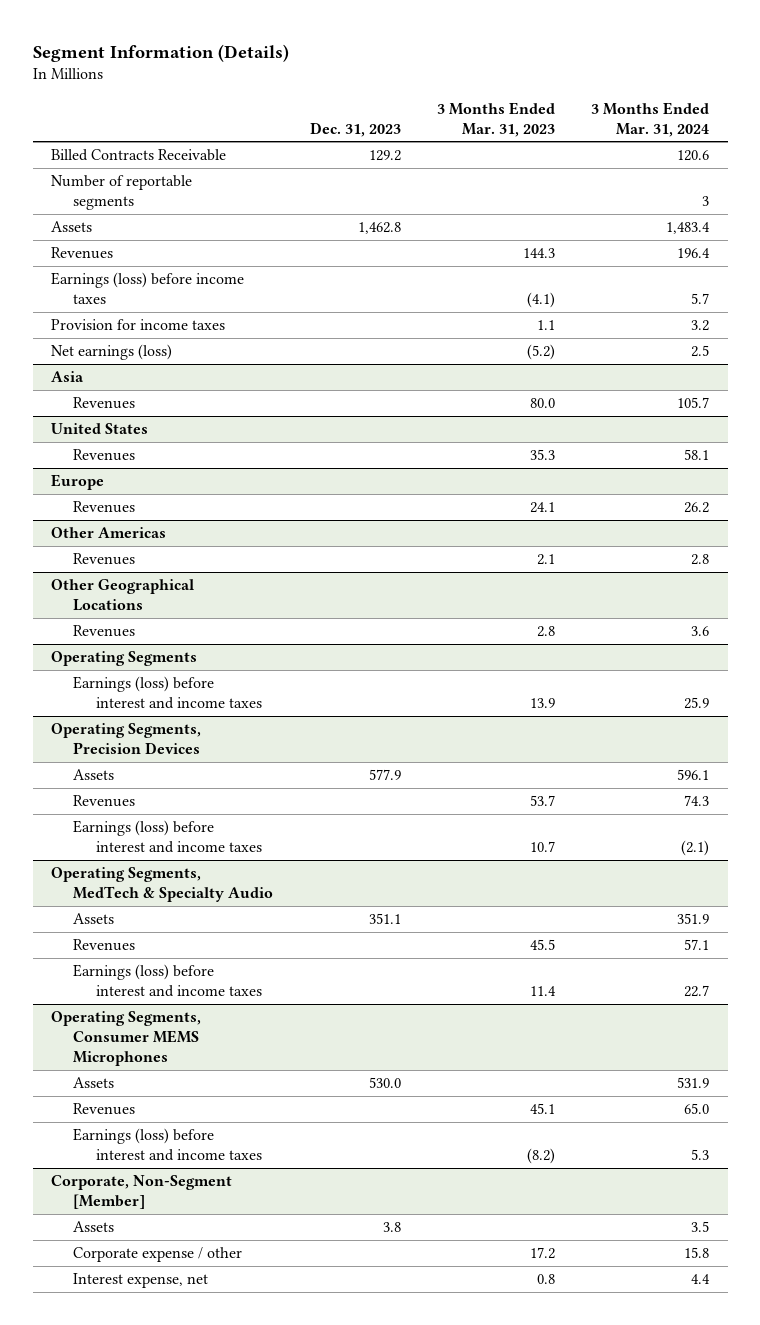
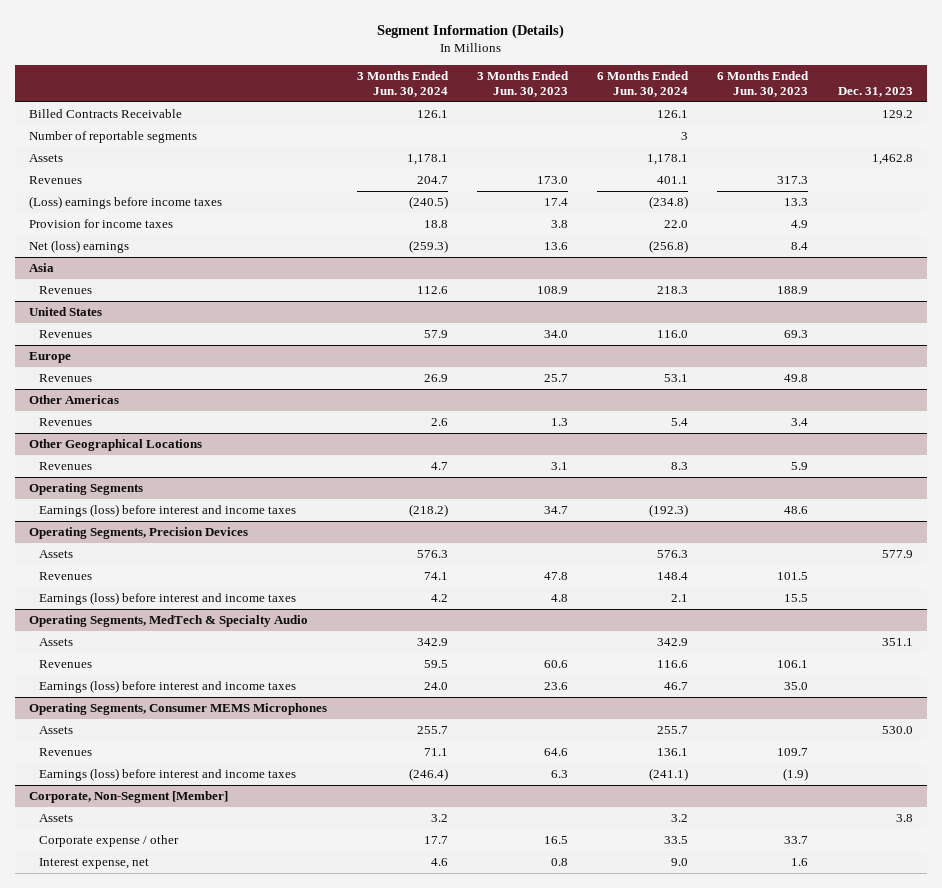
- | Dec. 31, 2023 | 3 Months Ended Mar. 31, 2023 | 3 Months Ended Mar. 31, 2024
+ | 3 Months Ended Jun. 30, 2024 | 3 Months Ended Jun. 30, 2023 | 6 Months Ended Jun. 30, 2024 | 6 Months Ended Jun. 30, 2023 | Dec. 31, 2023
- Earnings (loss) before income taxes | | (4.1) | 5.7
+ (Loss) earnings before income taxes | (240.5) | 17.4 | (234.8) | 13.3 |
- Net earnings (loss) | | (5.2) | 2.5
+ Net (loss) earnings | (259.3) | 13.6 | (256.8) | 8.4 |

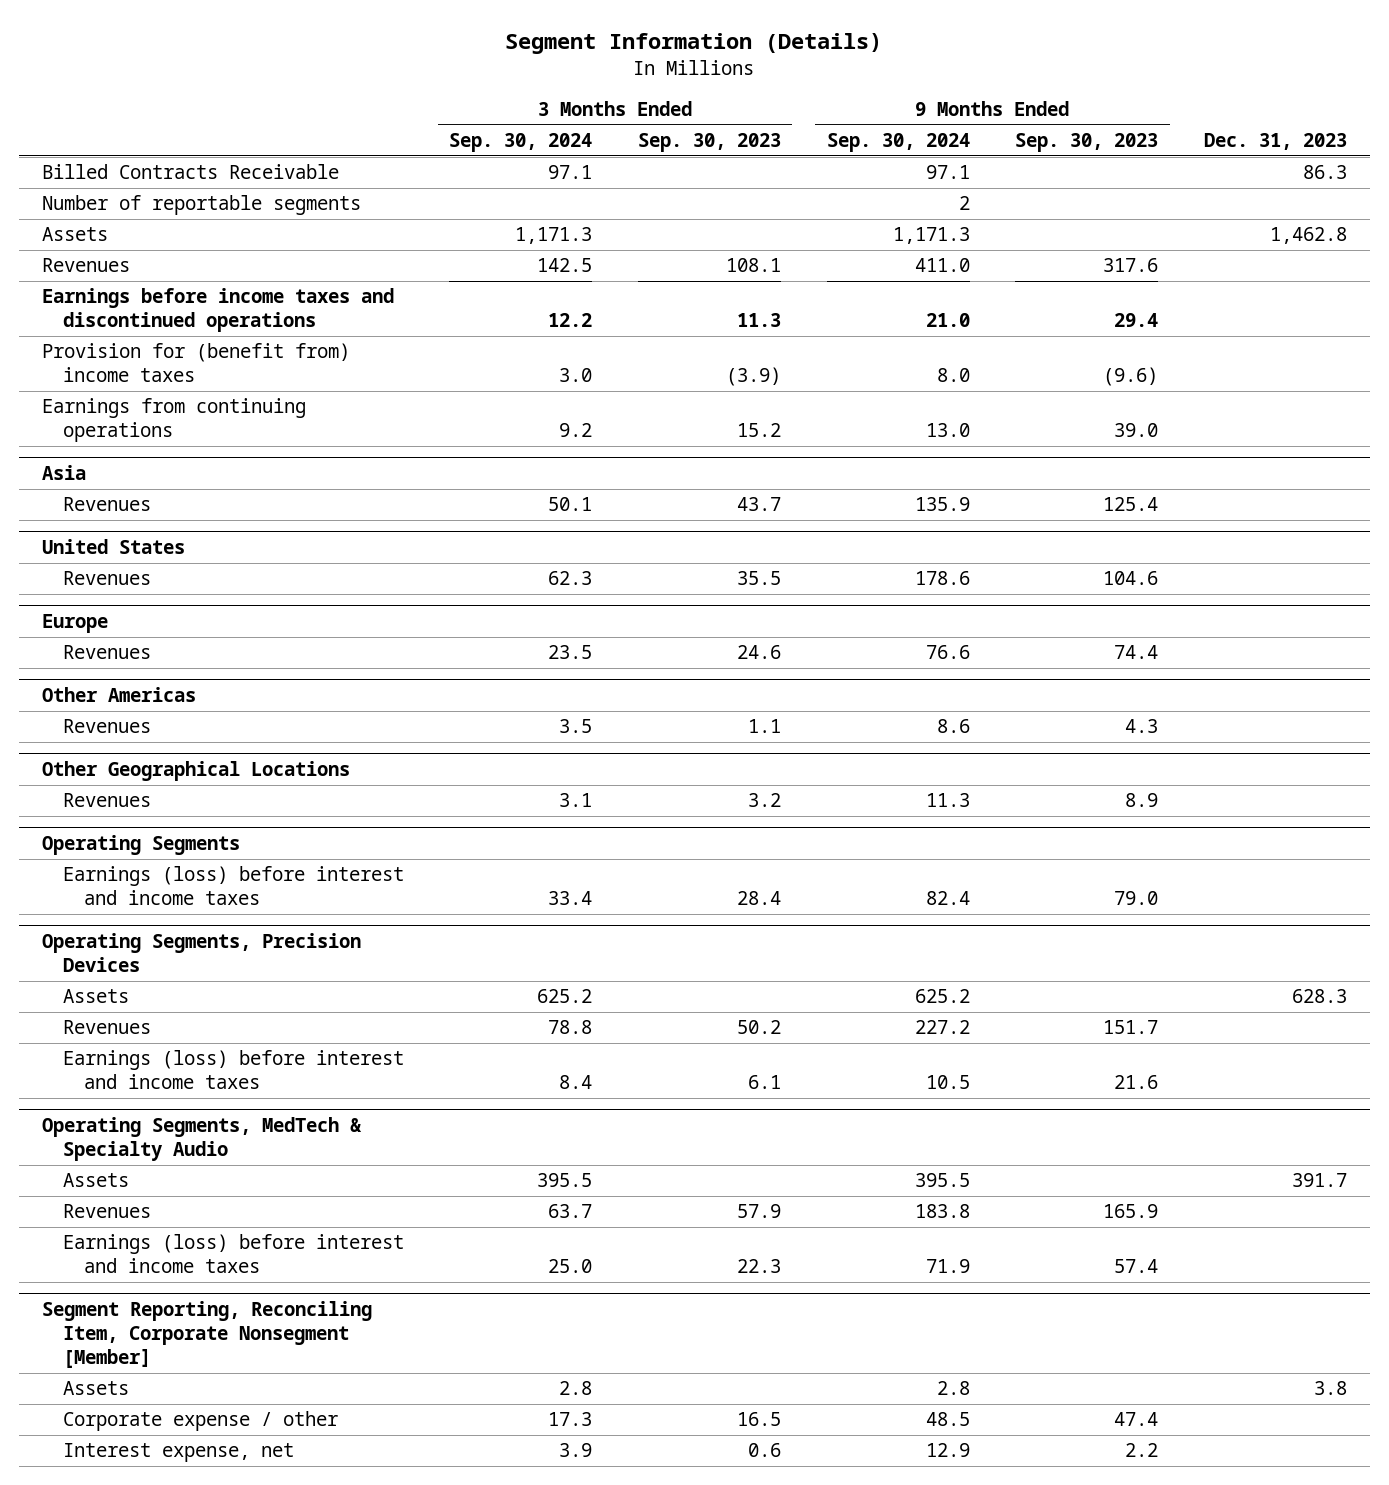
- | 3 Months Ended Jun. 30, 2024 | 3 Months Ended Jun. 30, 2023 | 6 Months Ended Jun. 30, 2024 | 6 Months Ended Jun. 30, 2023 | Dec. 31, 2023
+ | 3 Months Ended Sep. 30, 2024 | 3 Months Ended Sep. 30, 2023 | 9 Months Ended Sep. 30, 2024 | 9 Months Ended Sep. 30, 2023 | Dec. 31, 2023
- Billed Contracts Receivable | 126.1 | | 126.1 | | 129.2
+ Billed Contracts Receivable | 97.1 | | 97.1 | | 86.3
- (Loss) earnings before income taxes | (240.5) | 17.4 | (234.8) | 13.3 |
- Provision for income taxes | 18.8 | 3.8 | 22.0 | 4.9 |
- Net (loss) earnings | (259.3) | 13.6 | (256.8) | 8.4 |
+ Earnings before income taxes and discontinued operations | 12.2 | 11.3 | 21.0 | 29.4 |
+ Provision for (benefit from) income taxes | 3.0 | (3.9) | 8.0 | (9.6) |
+ Earnings from continuing operations | 9.2 | 15.2 | 13.0 | 39.0 |
@ Operating Segments, Precision Devices
- Assets | 576.3 | | 576.3 | | 577.9
+ Assets | 625.2 | | 625.2 | | 628.3
@ Operating Segments, MedTech & Specialty Audio
- Assets | 342.9 | | 342.9 | | 351.1
+ Assets | 395.5 | | 395.5 | | 391.7
- Operating Segments, Consumer MEMS Microphones
- Assets | 255.7 | | 255.7 | | 530.0
- Revenues | 71.1 | 64.6 | 136.1 | 109.7 |
- Earnings (loss) before interest and income taxes | (246.4) | 6.3 | (241.1) | (1.9) |
- Corporate, Non-Segment [Member]
+ Segment Reporting, Reconciling Item, Corporate Nonsegment [Member]

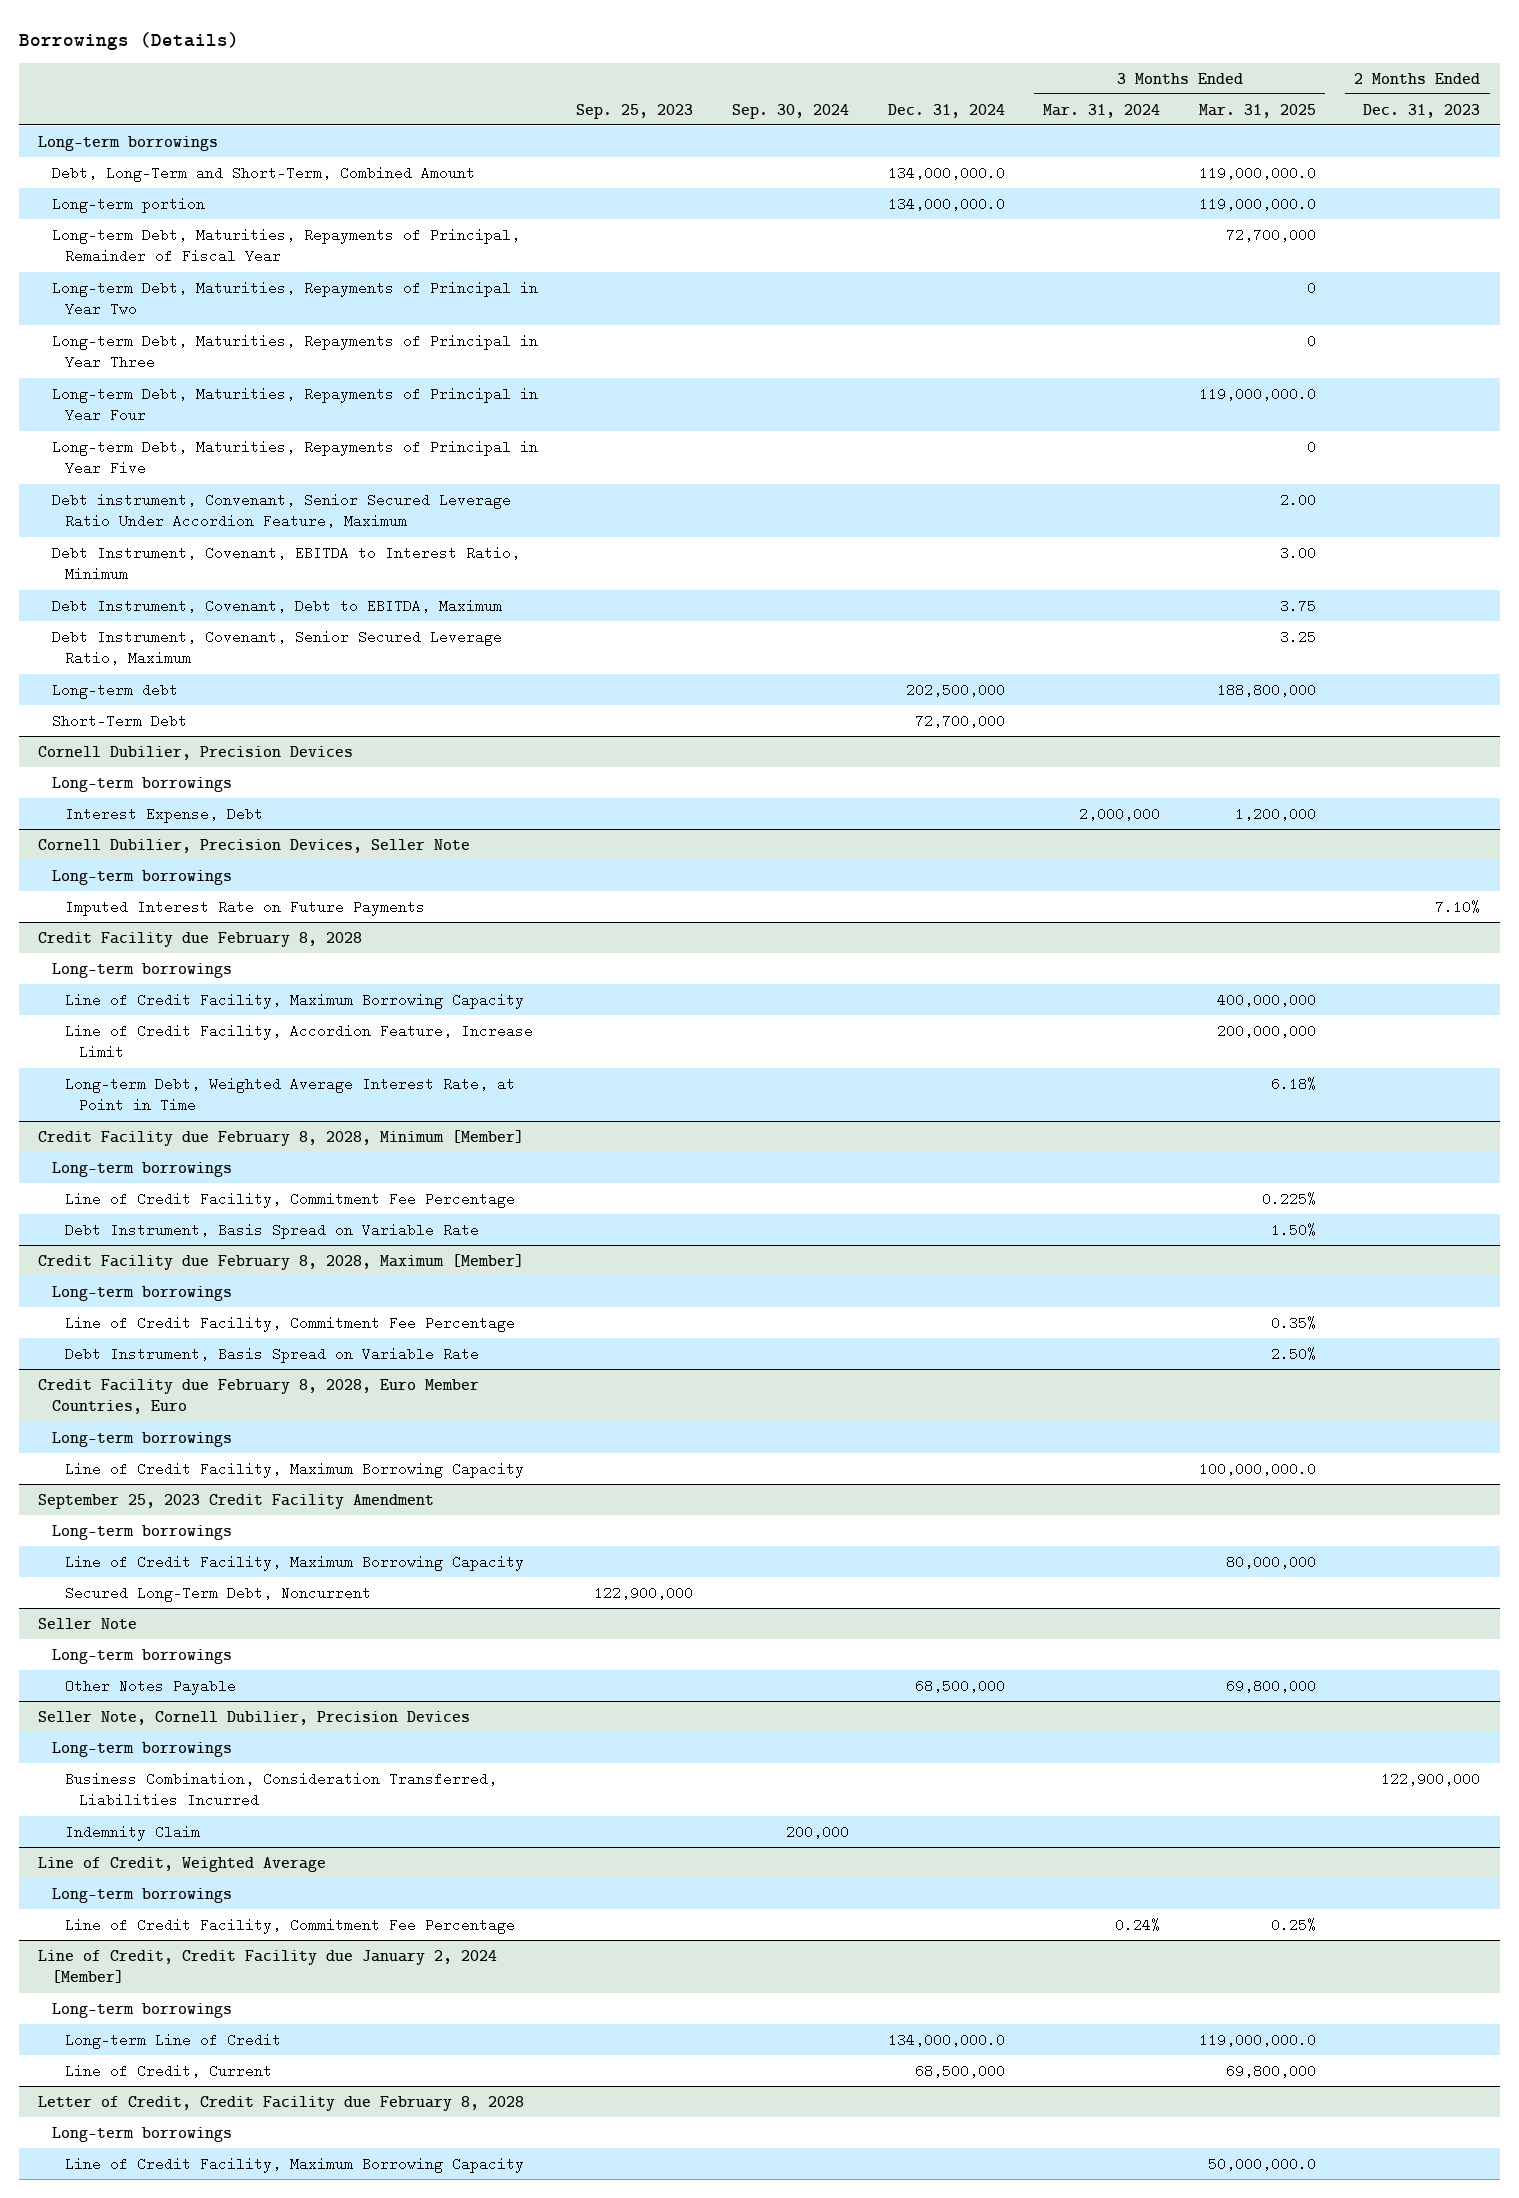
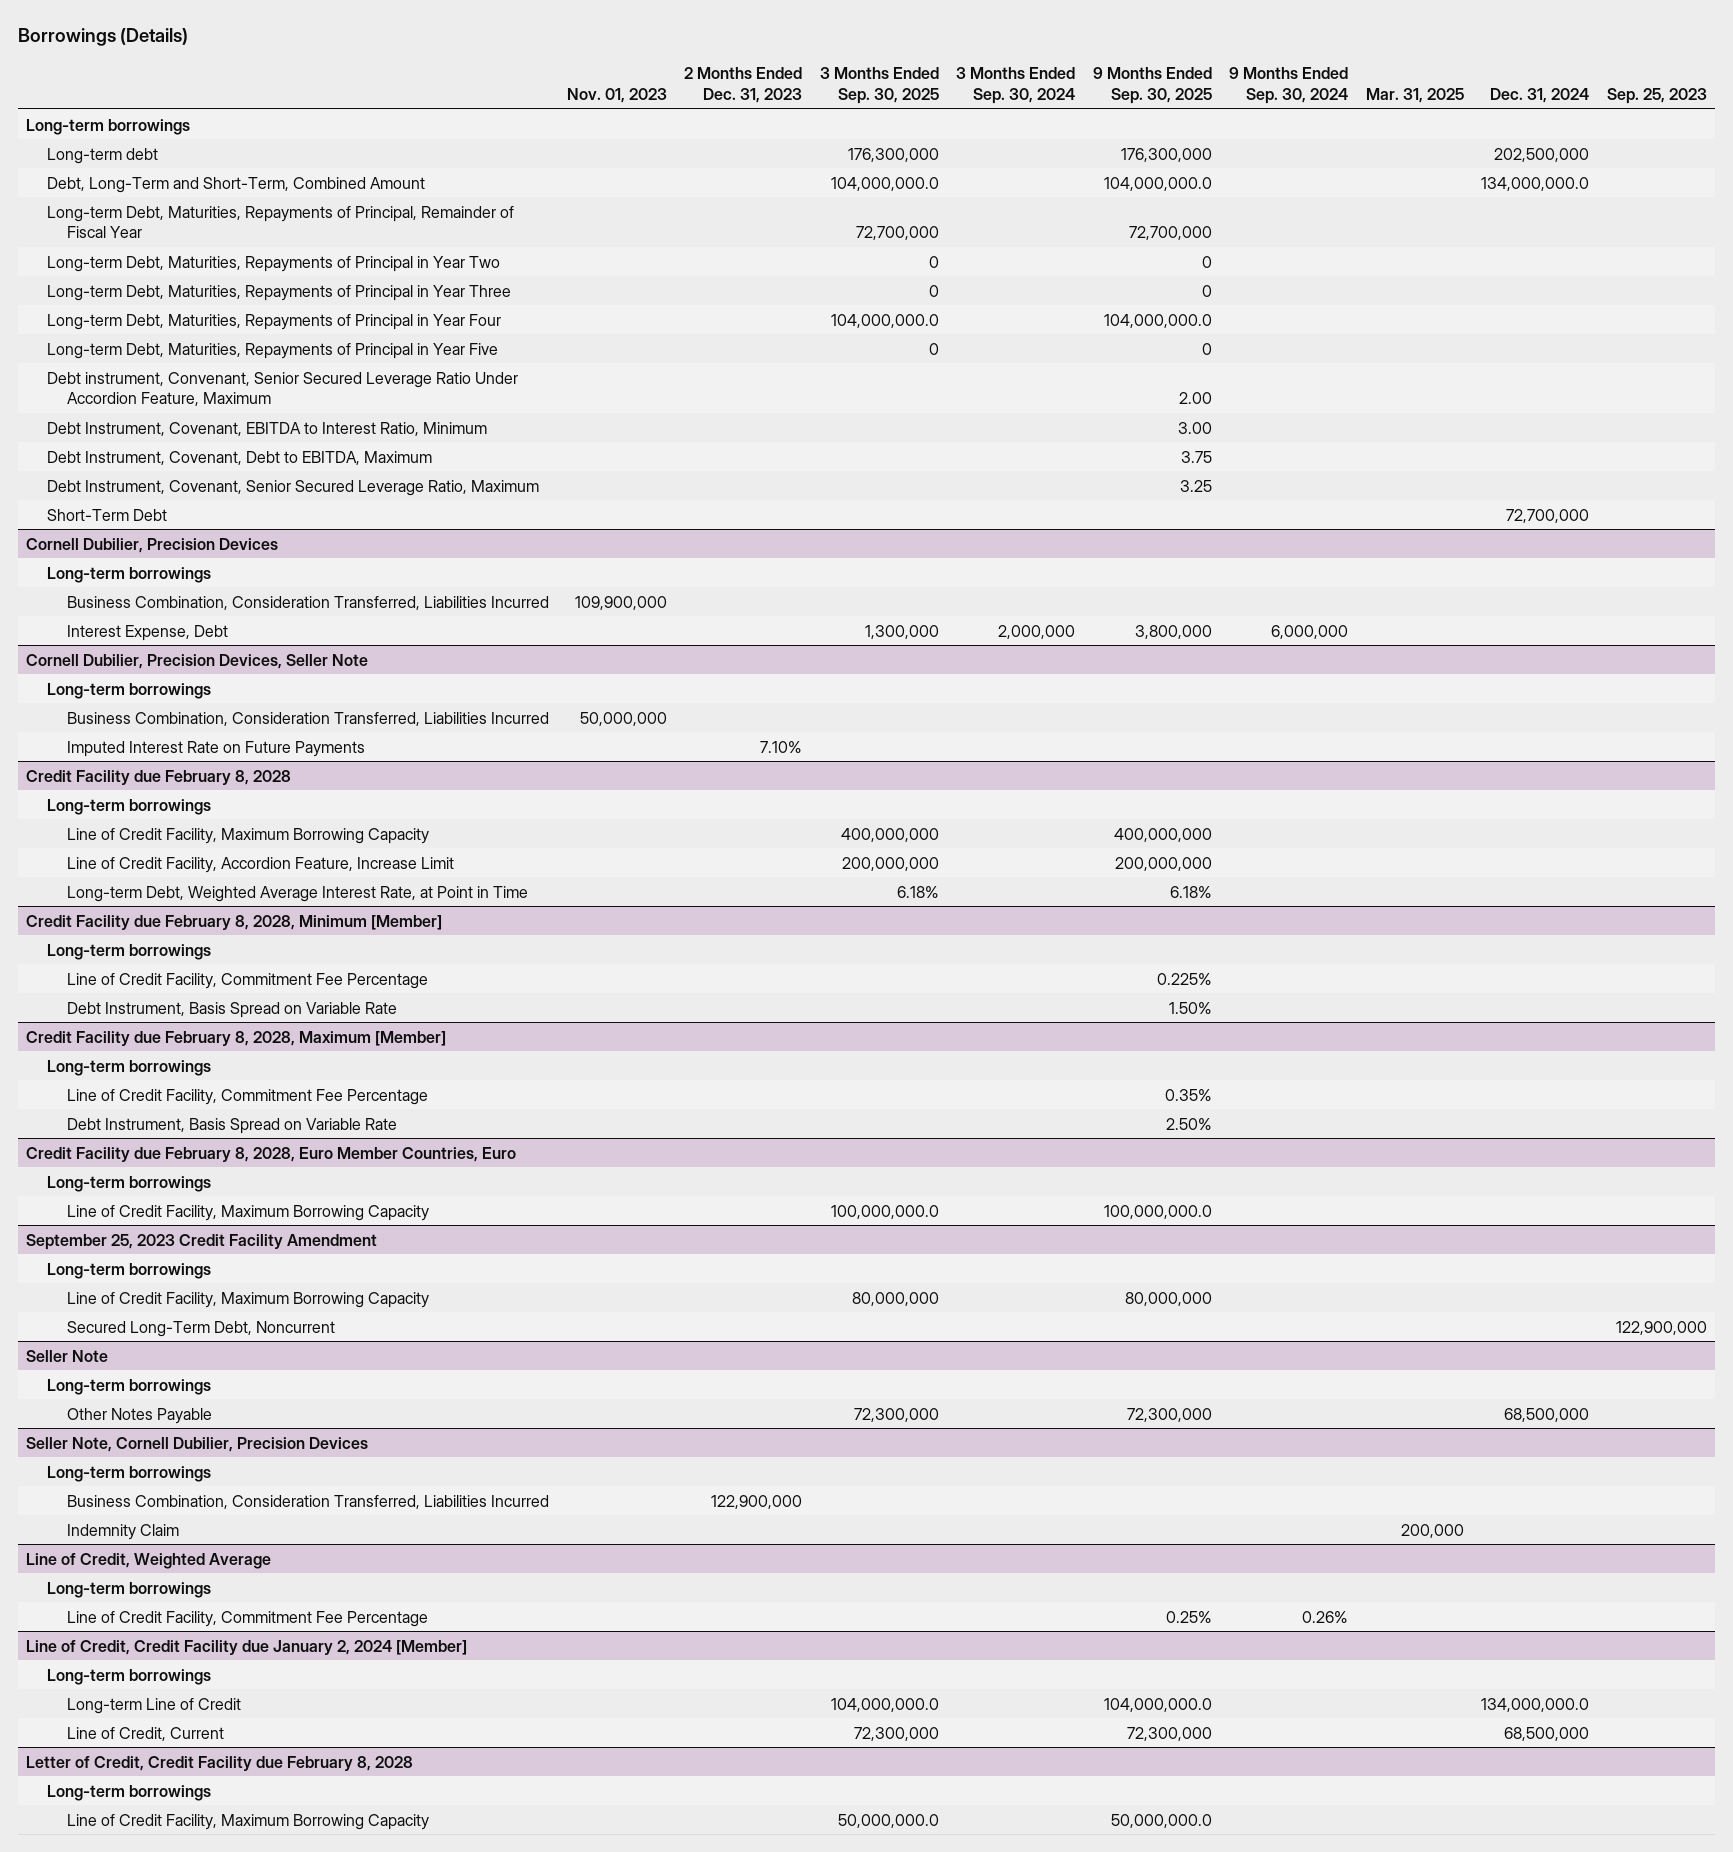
- | Sep. 25, 2023 | Sep. 30, 2024 | Dec. 31, 2024 | 3 Months Ended Mar. 31, 2024 | 3 Months Ended Mar. 31, 2025 | 2 Months Ended Dec. 31, 2023
+ | Nov. 01, 2023 | 2 Months Ended Dec. 31, 2023 | 3 Months Ended Sep. 30, 2025 | 3 Months Ended Sep. 30, 2024 | 9 Months Ended Sep. 30, 2025 | 9 Months Ended Sep. 30, 2024 | Mar. 31, 2025 | Dec. 31, 2024 | Sep. 25, 2023
moved up: Long-term debt | | | 176,300,000 | | 176,300,000 | | | 202,500,000 |
- Long-term portion | | | 134,000,000.0 | | 119,000,000.0 |
@ Cornell Dubilier, Precision Devices
+ Business Combination, Consideration Transferred, Liabilities Incurred | 109,900,000 | | | | | | | |
@ Cornell Dubilier, Precision Devices, Seller Note
+ Business Combination, Consideration Transferred, Liabilities Incurred | 50,000,000 | | | | | | | |

